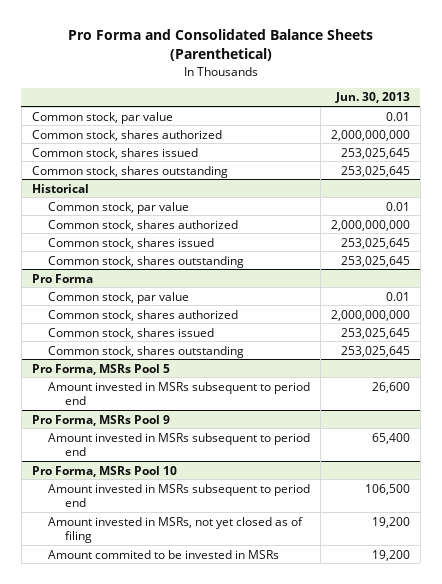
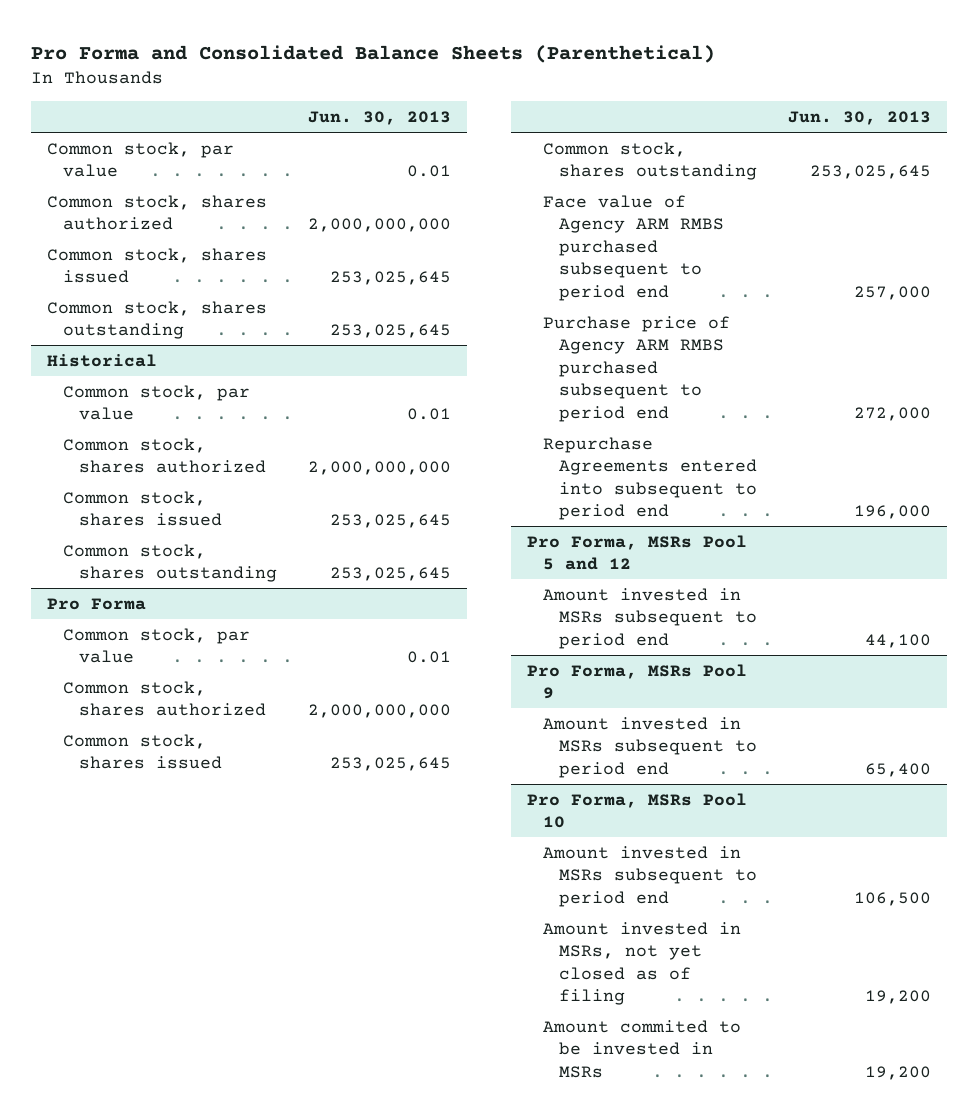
- Pro Forma, MSRs Pool 5
- Amount invested in MSRs subsequent to period end | 26,600
@ Pro Forma
+ Face value of Agency ARM RMBS purchased subsequent to period end | 257,000
+ Purchase price of Agency ARM RMBS purchased subsequent to period end | 272,000
+ Repurchase Agreements entered into subsequent to period end | 196,000
+ Pro Forma, MSRs Pool 5 and 12
+ Amount invested in MSRs subsequent to period end | 44,100

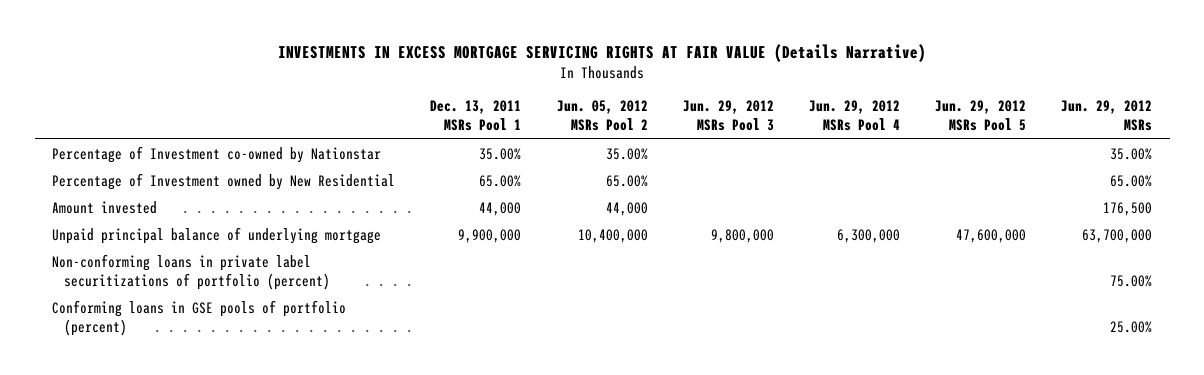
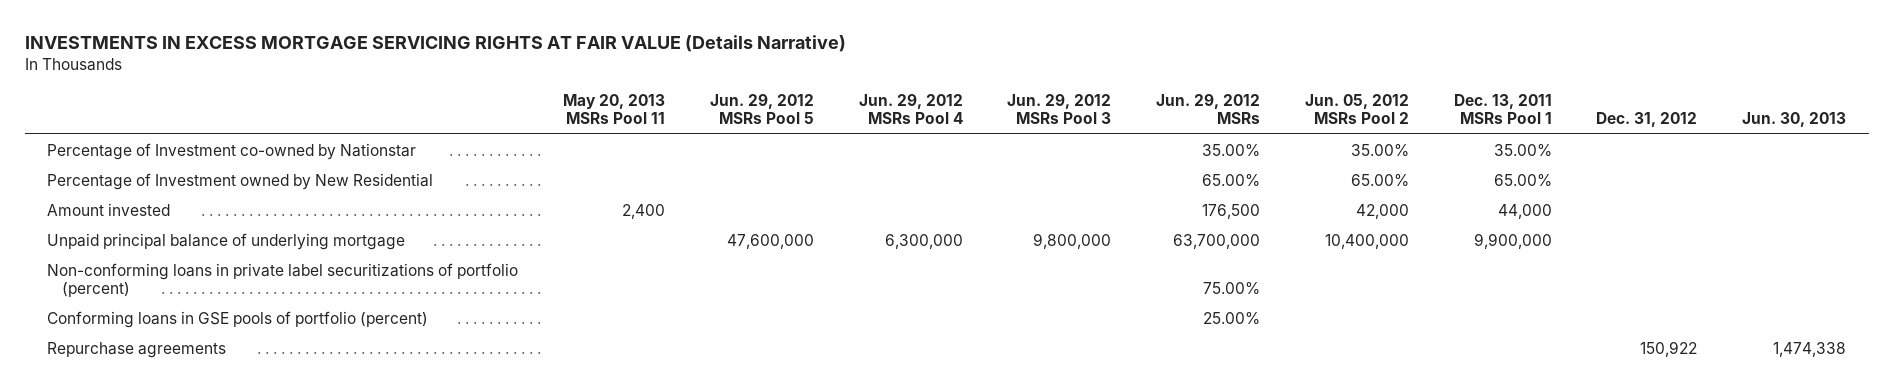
- | Dec. 13, 2011 MSRs Pool 1 | Jun. 05, 2012 MSRs Pool 2 | Jun. 29, 2012 MSRs Pool 3 | Jun. 29, 2012 MSRs Pool 4 | Jun. 29, 2012 MSRs Pool 5 | Jun. 29, 2012 MSRs
+ | May 20, 2013 MSRs Pool 11 | Jun. 29, 2012 MSRs Pool 5 | Jun. 29, 2012 MSRs Pool 4 | Jun. 29, 2012 MSRs Pool 3 | Jun. 29, 2012 MSRs | Jun. 05, 2012 MSRs Pool 2 | Dec. 13, 2011 MSRs Pool 1 | Dec. 31, 2012 | Jun. 30, 2013
- Amount invested | 44,000 | 44,000 | | | | 176,500
+ Amount invested | 2,400 | | | | 176,500 | 42,000 | 44,000 | |
+ Repurchase agreements | | | | | | | | 150,922 | 1,474,338

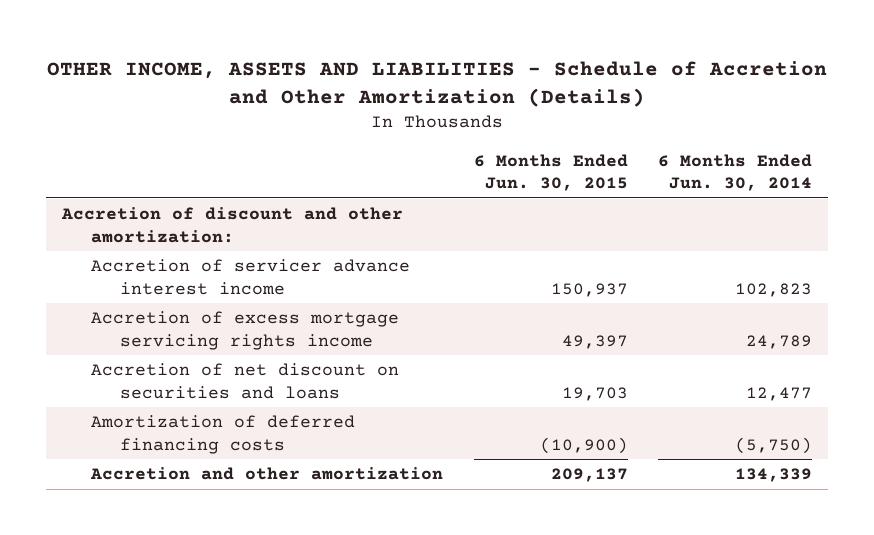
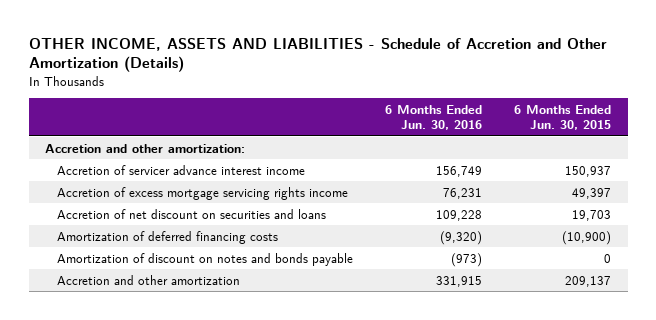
- | 6 Months Ended Jun. 30, 2015 | 6 Months Ended Jun. 30, 2014
+ | 6 Months Ended Jun. 30, 2016 | 6 Months Ended Jun. 30, 2015
- Accretion of discount and other amortization:
+ Accretion and other amortization:
+ Amortization of discount on notes and bonds payable | (973) | 0

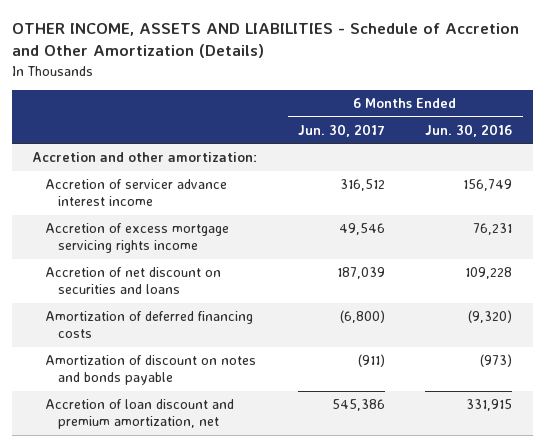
- | 6 Months Ended Jun. 30, 2016 | 6 Months Ended Jun. 30, 2015
+ | 6 Months Ended Jun. 30, 2017 | 6 Months Ended Jun. 30, 2016
- Accretion and other amortization | 331,915 | 209,137
+ Accretion of loan discount and premium amortization, net | 545,386 | 331,915

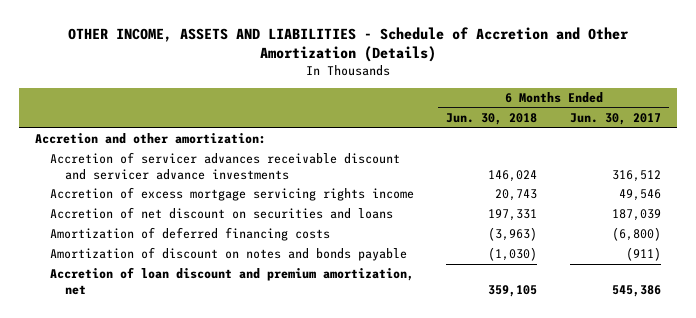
- | 6 Months Ended Jun. 30, 2017 | 6 Months Ended Jun. 30, 2016
+ | 6 Months Ended Jun. 30, 2018 | 6 Months Ended Jun. 30, 2017
- Accretion of servicer advance interest income | 316,512 | 156,749
+ Accretion of servicer advances receivable discount and servicer advance investments | 146,024 | 316,512

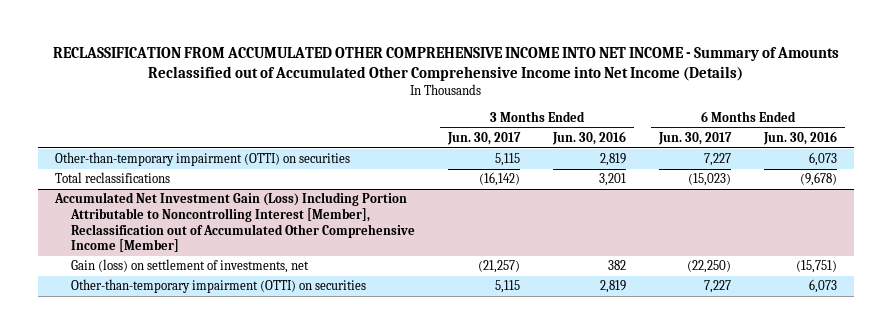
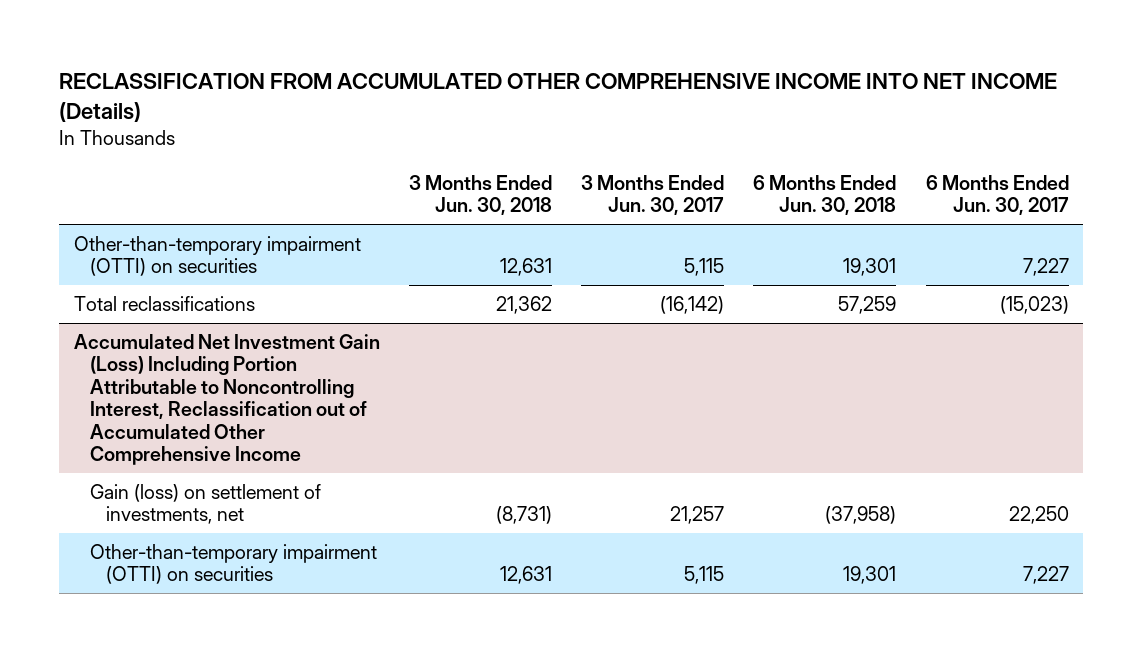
- RECLASSIFICATION FROM ACCUMULATED OTHER COMPREHENSIVE INCOME INTO NET INCOME - Summary of Amounts Reclassified out of Accumulated Other Comprehensive Income into Net Income (Details)
+ RECLASSIFICATION FROM ACCUMULATED OTHER COMPREHENSIVE INCOME INTO NET INCOME (Details)
- | 3 Months Ended Jun. 30, 2017 | 3 Months Ended Jun. 30, 2016 | 6 Months Ended Jun. 30, 2017 | 6 Months Ended Jun. 30, 2016
+ | 3 Months Ended Jun. 30, 2018 | 3 Months Ended Jun. 30, 2017 | 6 Months Ended Jun. 30, 2018 | 6 Months Ended Jun. 30, 2017
- Accumulated Net Investment Gain (Loss) Including Portion Attributable to Noncontrolling Interest [Member], Reclassification out of Accumulated Other Comprehensive Income [Member]
- Gain (loss) on settlement of investments, net | (21,257) | 382 | (22,250) | (15,751)
+ Accumulated Net Investment Gain (Loss) Including Portion Attributable to Noncontrolling Interest, Reclassification out of Accumulated Other Comprehensive Income
+ Gain (loss) on settlement of investments, net | (8,731) | 21,257 | (37,958) | 22,250

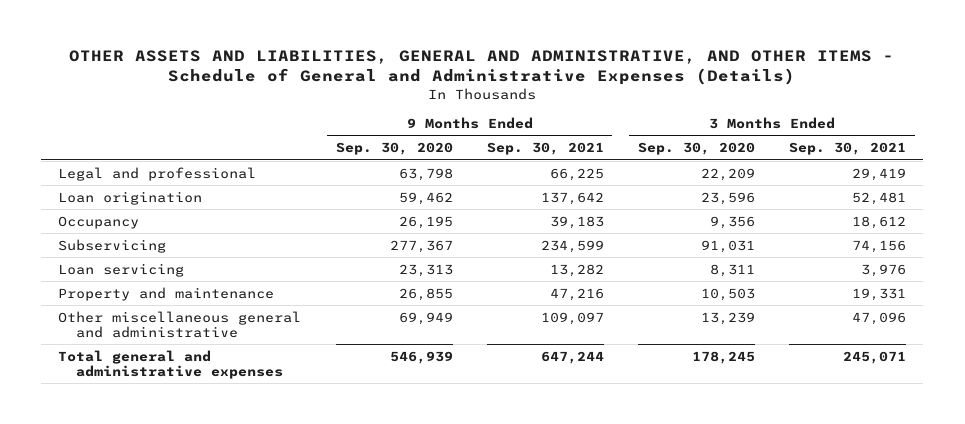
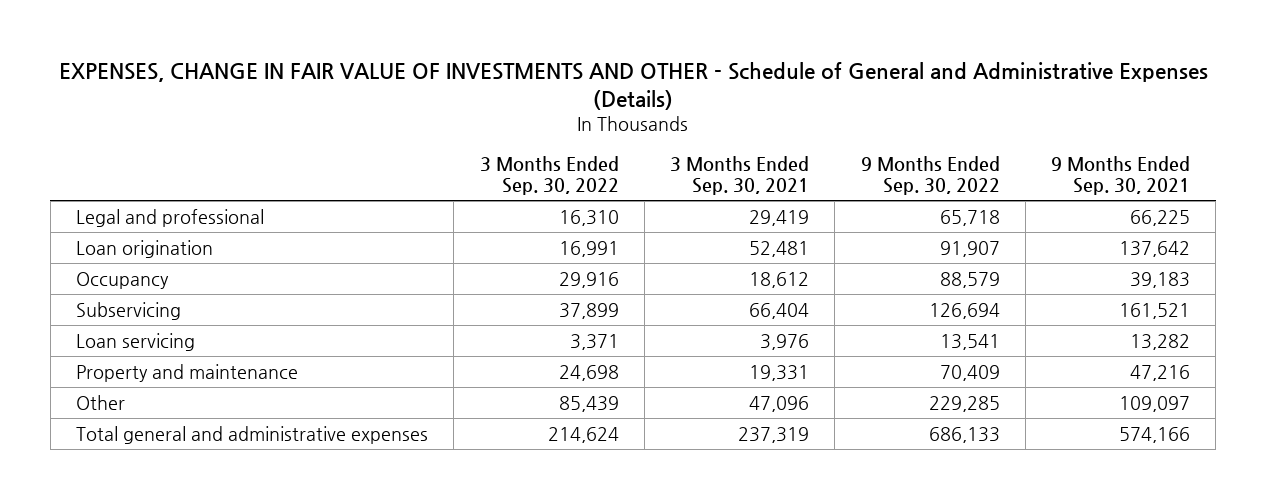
- OTHER ASSETS AND LIABILITIES, GENERAL AND ADMINISTRATIVE, AND OTHER ITEMS - Schedule of General and Administrative Expenses (Details)
+ EXPENSES, CHANGE IN FAIR VALUE OF INVESTMENTS AND OTHER - Schedule of General and Administrative Expenses (Details)
- | 9 Months Ended Sep. 30, 2020 | 9 Months Ended Sep. 30, 2021 | 3 Months Ended Sep. 30, 2020 | 3 Months Ended Sep. 30, 2021
+ | 3 Months Ended Sep. 30, 2022 | 3 Months Ended Sep. 30, 2021 | 9 Months Ended Sep. 30, 2022 | 9 Months Ended Sep. 30, 2021
- Subservicing | 277,367 | 234,599 | 91,031 | 74,156
+ Subservicing | 37,899 | 66,404 | 126,694 | 161,521
- Other miscellaneous general and administrative | 69,949 | 109,097 | 13,239 | 47,096
- Total general and administrative expenses | 546,939 | 647,244 | 178,245 | 245,071
+ Other | 85,439 | 47,096 | 229,285 | 109,097
+ Total general and administrative expenses | 214,624 | 237,319 | 686,133 | 574,166

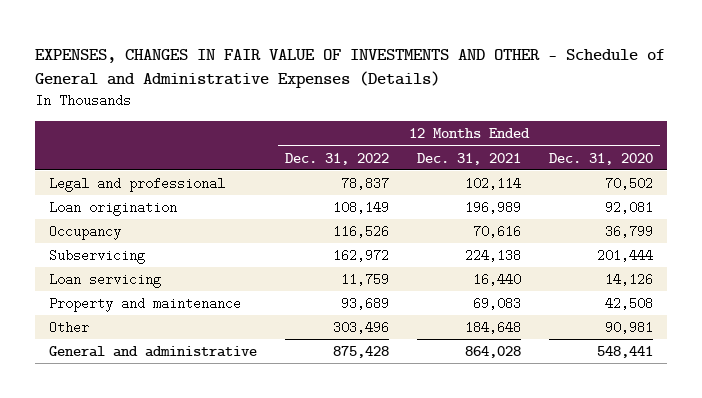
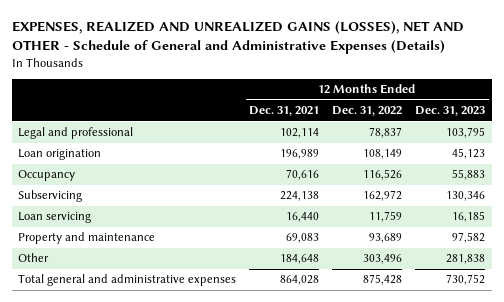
- EXPENSES, CHANGES IN FAIR VALUE OF INVESTMENTS AND OTHER - Schedule of General and Administrative Expenses (Details)
+ EXPENSES, REALIZED AND UNREALIZED GAINS (LOSSES), NET AND OTHER - Schedule of General and Administrative Expenses (Details)
- | 12 Months Ended Dec. 31, 2022 | 12 Months Ended Dec. 31, 2021 | 12 Months Ended Dec. 31, 2020
+ | 12 Months Ended Dec. 31, 2021 | 12 Months Ended Dec. 31, 2022 | 12 Months Ended Dec. 31, 2023
- General and administrative | 875,428 | 864,028 | 548,441
+ Total general and administrative expenses | 864,028 | 875,428 | 730,752

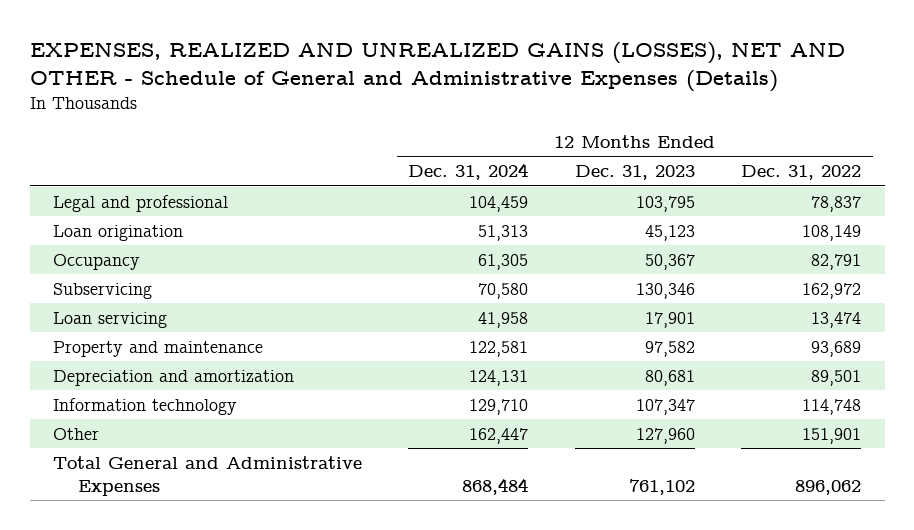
- | 12 Months Ended Dec. 31, 2021 | 12 Months Ended Dec. 31, 2022 | 12 Months Ended Dec. 31, 2023
+ | 12 Months Ended Dec. 31, 2024 | 12 Months Ended Dec. 31, 2023 | 12 Months Ended Dec. 31, 2022
- Occupancy | 70,616 | 116,526 | 55,883
+ Occupancy | 61,305 | 50,367 | 82,791
- Loan servicing | 16,440 | 11,759 | 16,185
+ Loan servicing | 41,958 | 17,901 | 13,474
- Other | 184,648 | 303,496 | 281,838
- Total general and administrative expenses | 864,028 | 875,428 | 730,752
+ Depreciation and amortization | 124,131 | 80,681 | 89,501
+ Information technology | 129,710 | 107,347 | 114,748
+ Other | 162,447 | 127,960 | 151,901
+ Total General and Administrative Expenses | 868,484 | 761,102 | 896,062

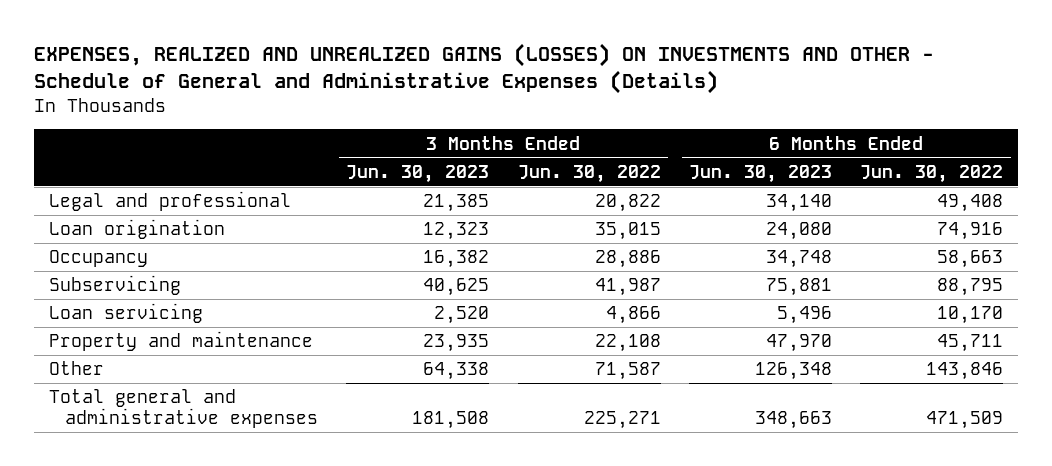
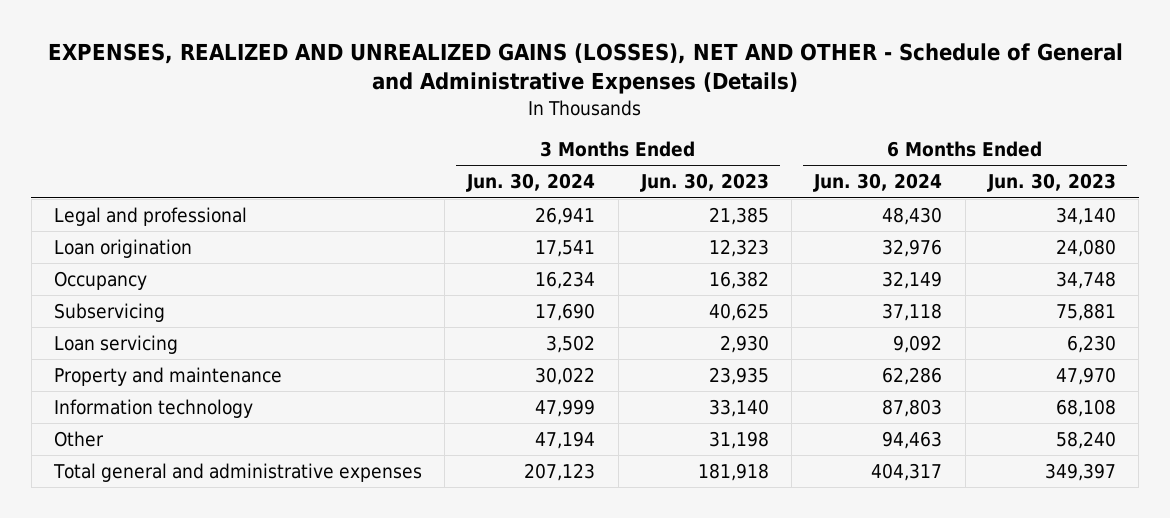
- EXPENSES, REALIZED AND UNREALIZED GAINS (LOSSES) ON INVESTMENTS AND OTHER - Schedule of General and Administrative Expenses (Details)
+ EXPENSES, REALIZED AND UNREALIZED GAINS (LOSSES), NET AND OTHER - Schedule of General and Administrative Expenses (Details)
- | 3 Months Ended Jun. 30, 2023 | 3 Months Ended Jun. 30, 2022 | 6 Months Ended Jun. 30, 2023 | 6 Months Ended Jun. 30, 2022
+ | 3 Months Ended Jun. 30, 2024 | 3 Months Ended Jun. 30, 2023 | 6 Months Ended Jun. 30, 2024 | 6 Months Ended Jun. 30, 2023
- Loan servicing | 2,520 | 4,866 | 5,496 | 10,170
+ Loan servicing | 3,502 | 2,930 | 9,092 | 6,230
- Other | 64,338 | 71,587 | 126,348 | 143,846
- Total general and administrative expenses | 181,508 | 225,271 | 348,663 | 471,509
+ Information technology | 47,999 | 33,140 | 87,803 | 68,108
+ Other | 47,194 | 31,198 | 94,463 | 58,240
+ Total general and administrative expenses | 207,123 | 181,918 | 404,317 | 349,397

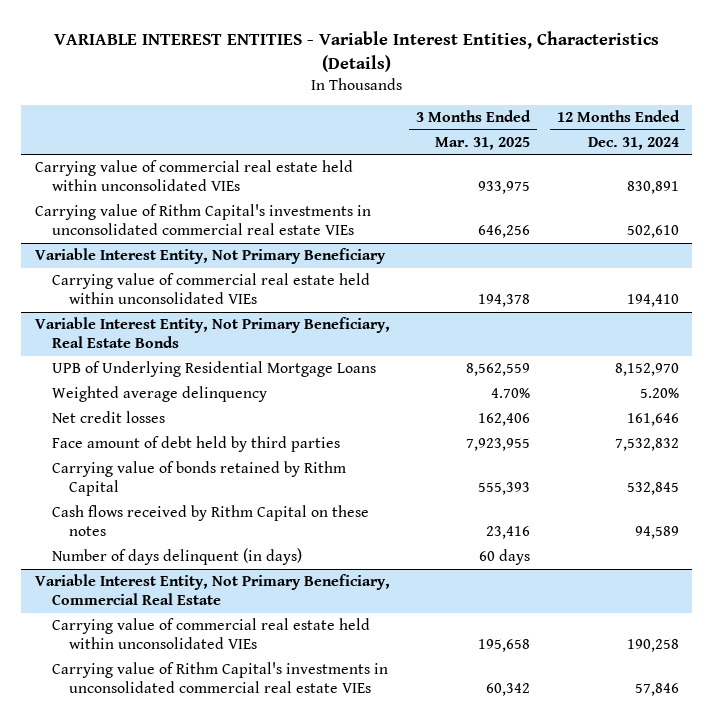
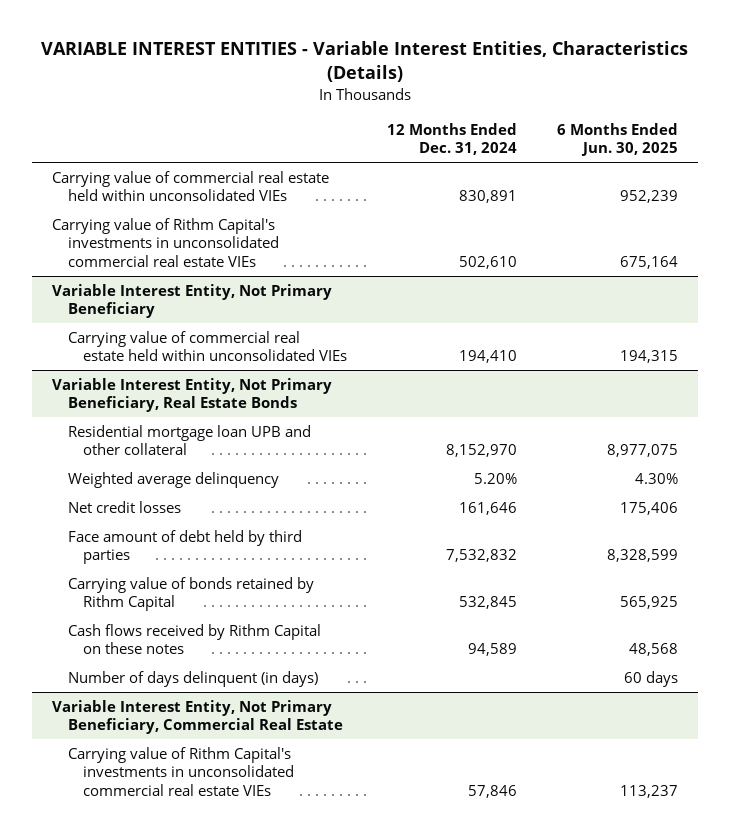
- | 3 Months Ended Mar. 31, 2025 | 12 Months Ended Dec. 31, 2024
+ | 12 Months Ended Dec. 31, 2024 | 6 Months Ended Jun. 30, 2025
@ Variable Interest Entity, Not Primary Beneficiary, Real Estate Bonds
- UPB of Underlying Residential Mortgage Loans | 8,562,559 | 8,152,970
+ Residential mortgage loan UPB and other collateral | 8,152,970 | 8,977,075
@ Variable Interest Entity, Not Primary Beneficiary, Commercial Real Estate
- Carrying value of commercial real estate held within unconsolidated VIEs | 195,658 | 190,258

